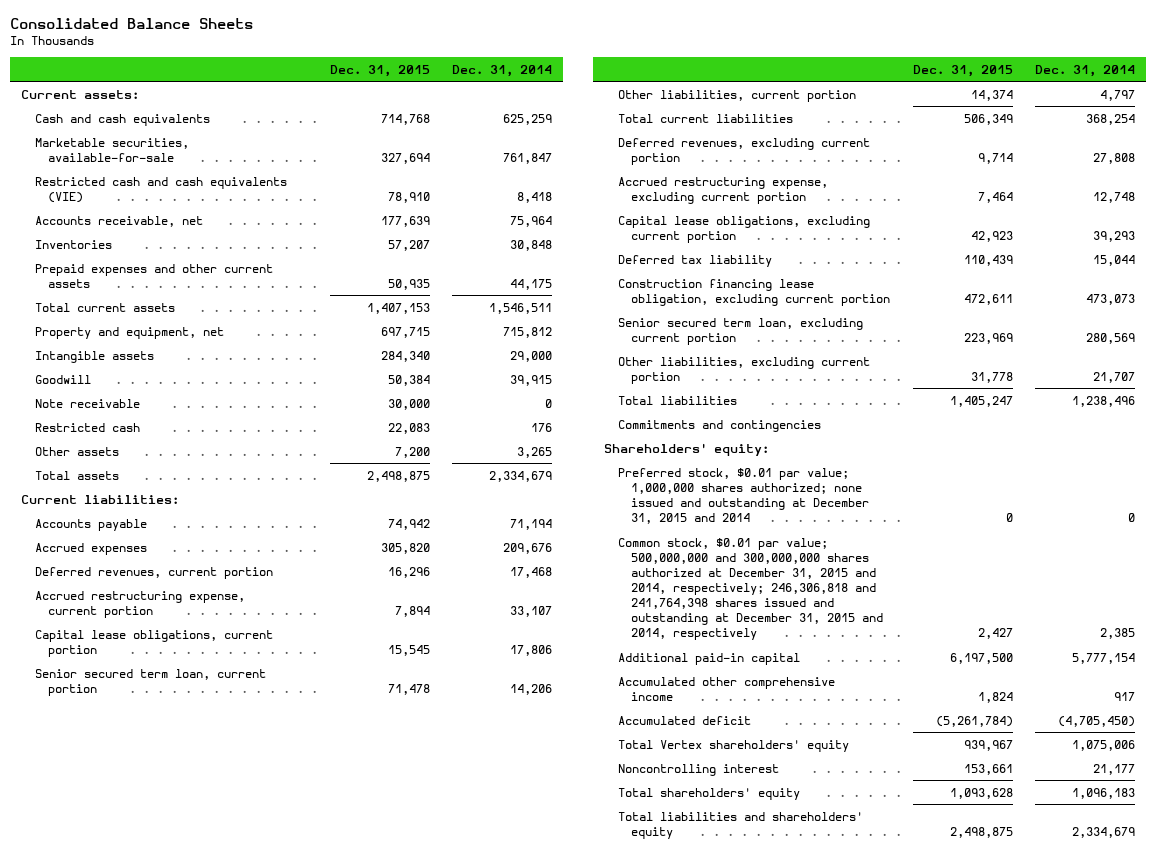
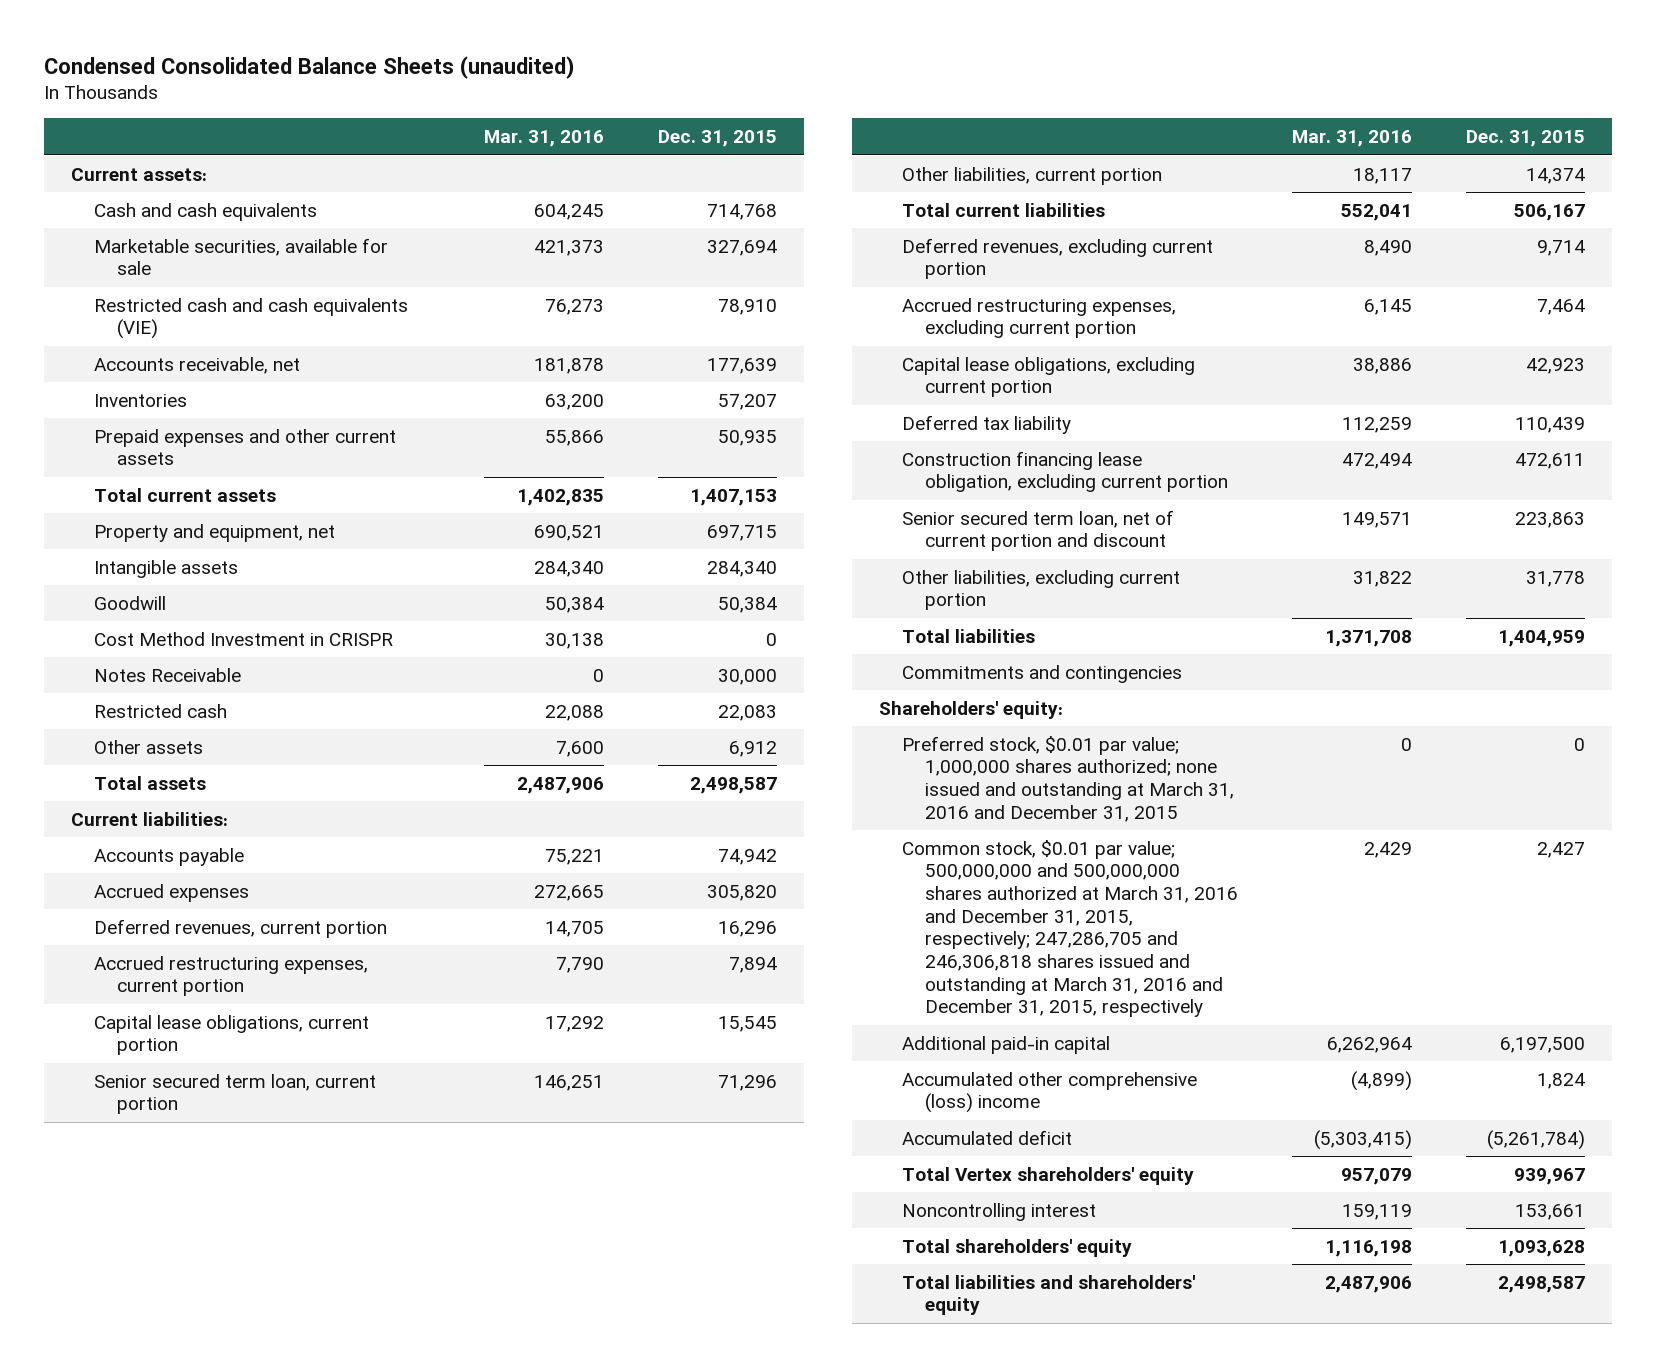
- Consolidated Balance Sheets
+ Condensed Consolidated Balance Sheets (unaudited)
- | Dec. 31, 2015 | Dec. 31, 2014
+ | Mar. 31, 2016 | Dec. 31, 2015
- Marketable securities, available-for-sale | 327,694 | 761,847
+ Marketable securities, available for sale | 421,373 | 327,694
- Note receivable | 30,000 | 0
+ Cost Method Investment in CRISPR | 30,138 | 0
+ Notes Receivable | 0 | 30,000
- Other assets | 7,200 | 3,265
- Total assets | 2,498,875 | 2,334,679
+ Other assets | 7,600 | 6,912
+ Total assets | 2,487,906 | 2,498,587
- Accrued restructuring expense, current portion | 7,894 | 33,107
+ Accrued restructuring expenses, current portion | 7,790 | 7,894
- Senior secured term loan, current portion | 71,478 | 14,206
+ Senior secured term loan, current portion | 146,251 | 71,296
- Total current liabilities | 506,349 | 368,254
+ Total current liabilities | 552,041 | 506,167
- Accrued restructuring expense, excluding current portion | 7,464 | 12,748
+ Accrued restructuring expenses, excluding current portion | 6,145 | 7,464
- Senior secured term loan, excluding current portion | 223,969 | 280,569
+ Senior secured term loan, net of current portion and discount | 149,571 | 223,863
- Total liabilities | 1,405,247 | 1,238,496
+ Total liabilities | 1,371,708 | 1,404,959
- Preferred stock, $0.01 par value; 1,000,000 shares authorized; none issued and outstanding at December 31, 2015 and 2014 | 0 | 0
- Common stock, $0.01 par value; 500,000,000 and 300,000,000 shares authorized at December 31, 2015 and 2014, respectively; 246,306,818 and 241,764,398 shares issued and outstanding at December 31, 2015 and 2014, respectively | 2,427 | 2,385
+ Preferred stock, $0.01 par value; 1,000,000 shares authorized; none issued and outstanding at March 31, 2016 and December 31, 2015 | 0 | 0
+ Common stock, $0.01 par value; 500,000,000 and 500,000,000 shares authorized at March 31, 2016 and December 31, 2015, respectively; 247,286,705 and 246,306,818 shares issued and outstanding at March 31, 2016 and December 31, 2015, respectively | 2,429 | 2,427
- Accumulated other comprehensive income | 1,824 | 917
+ Accumulated other comprehensive (loss) income | (4,899) | 1,824
- Total liabilities and shareholders' equity | 2,498,875 | 2,334,679
+ Total liabilities and shareholders' equity | 2,487,906 | 2,498,587

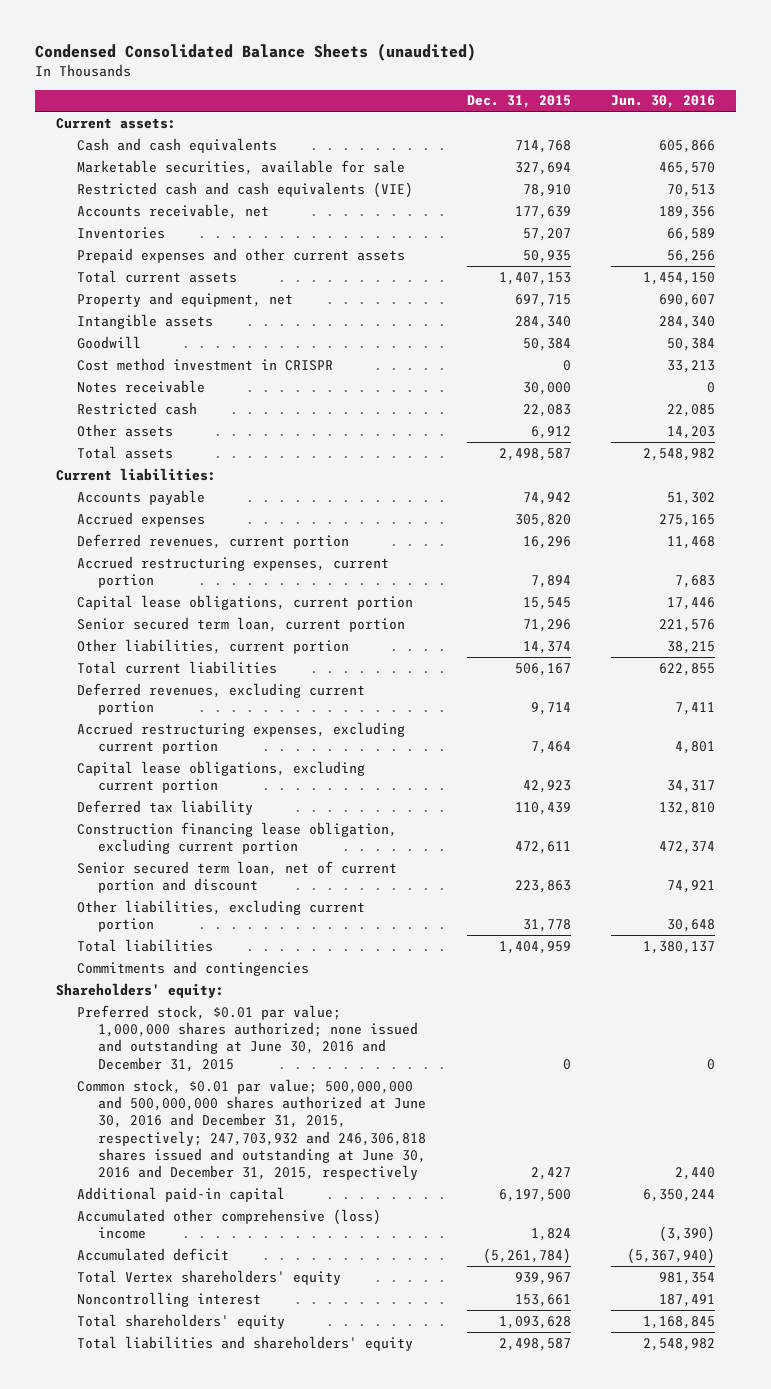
- | Mar. 31, 2016 | Dec. 31, 2015
+ | Dec. 31, 2015 | Jun. 30, 2016
- Cost Method Investment in CRISPR | 30,138 | 0
- Notes Receivable | 0 | 30,000
+ Cost method investment in CRISPR | 0 | 33,213
+ Notes receivable | 30,000 | 0
- Preferred stock, $0.01 par value; 1,000,000 shares authorized; none issued and outstanding at March 31, 2016 and December 31, 2015 | 0 | 0
- Common stock, $0.01 par value; 500,000,000 and 500,000,000 shares authorized at March 31, 2016 and December 31, 2015, respectively; 247,286,705 and 246,306,818 shares issued and outstanding at March 31, 2016 and December 31, 2015, respectively | 2,429 | 2,427
+ Preferred stock, $0.01 par value; 1,000,000 shares authorized; none issued and outstanding at June 30, 2016 and December 31, 2015 | 0 | 0
+ Common stock, $0.01 par value; 500,000,000 and 500,000,000 shares authorized at June 30, 2016 and December 31, 2015, respectively; 247,703,932 and 246,306,818 shares issued and outstanding at June 30, 2016 and December 31, 2015, respectively | 2,427 | 2,440

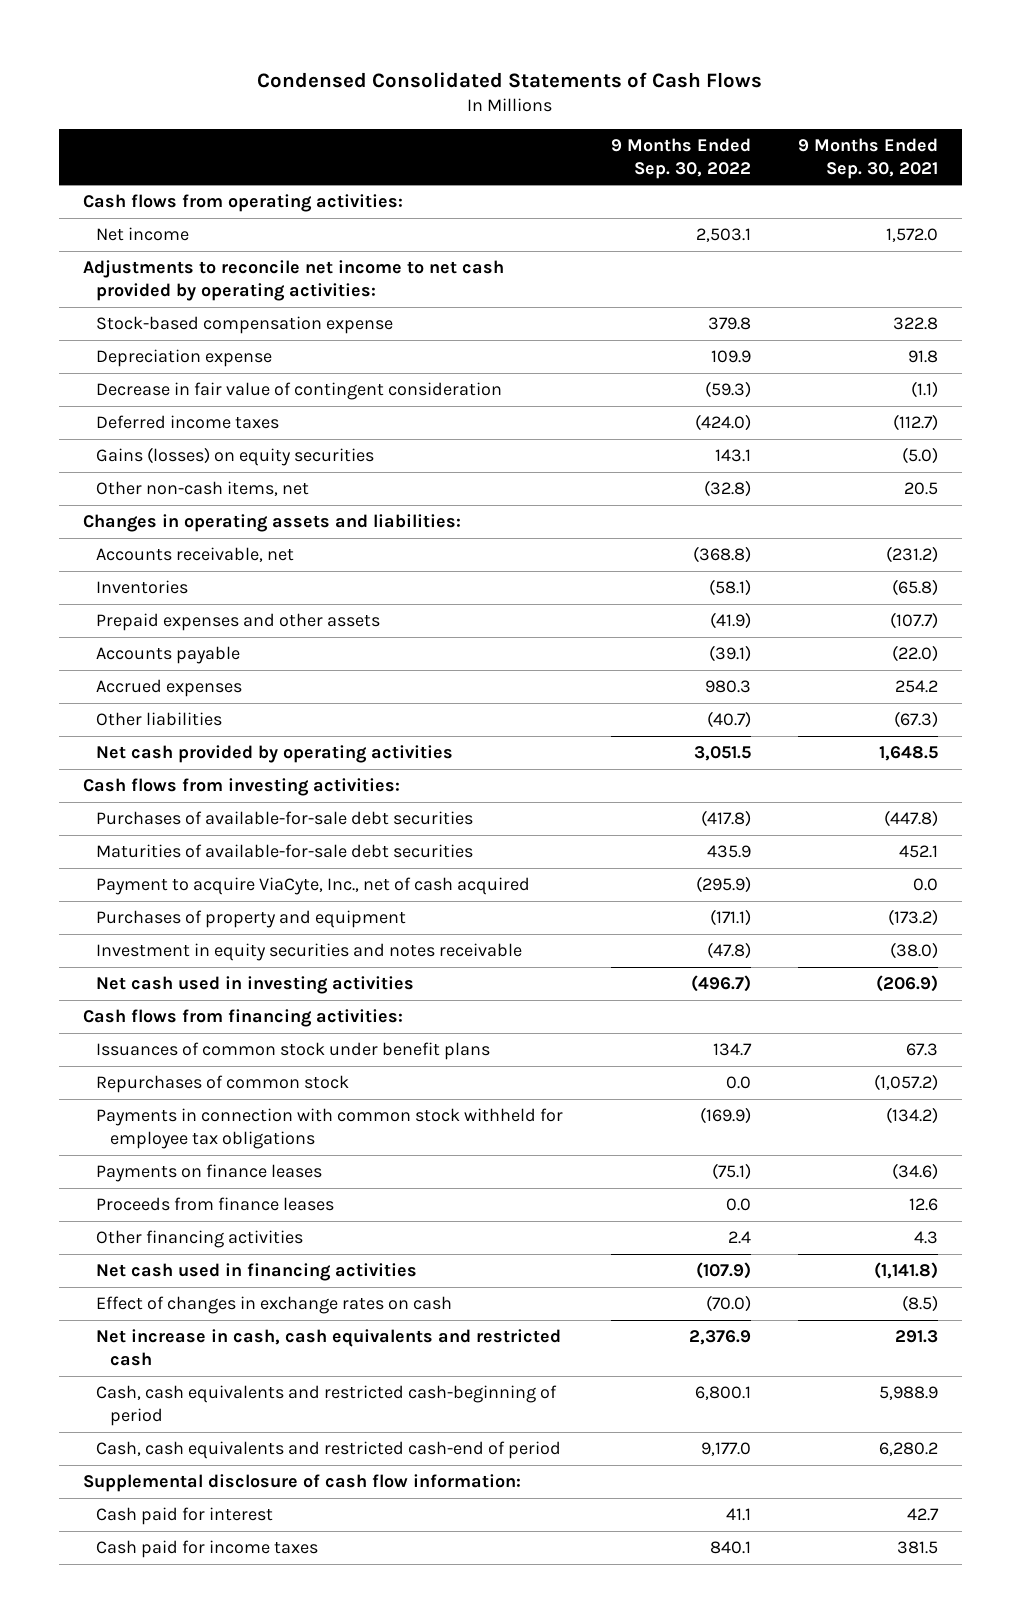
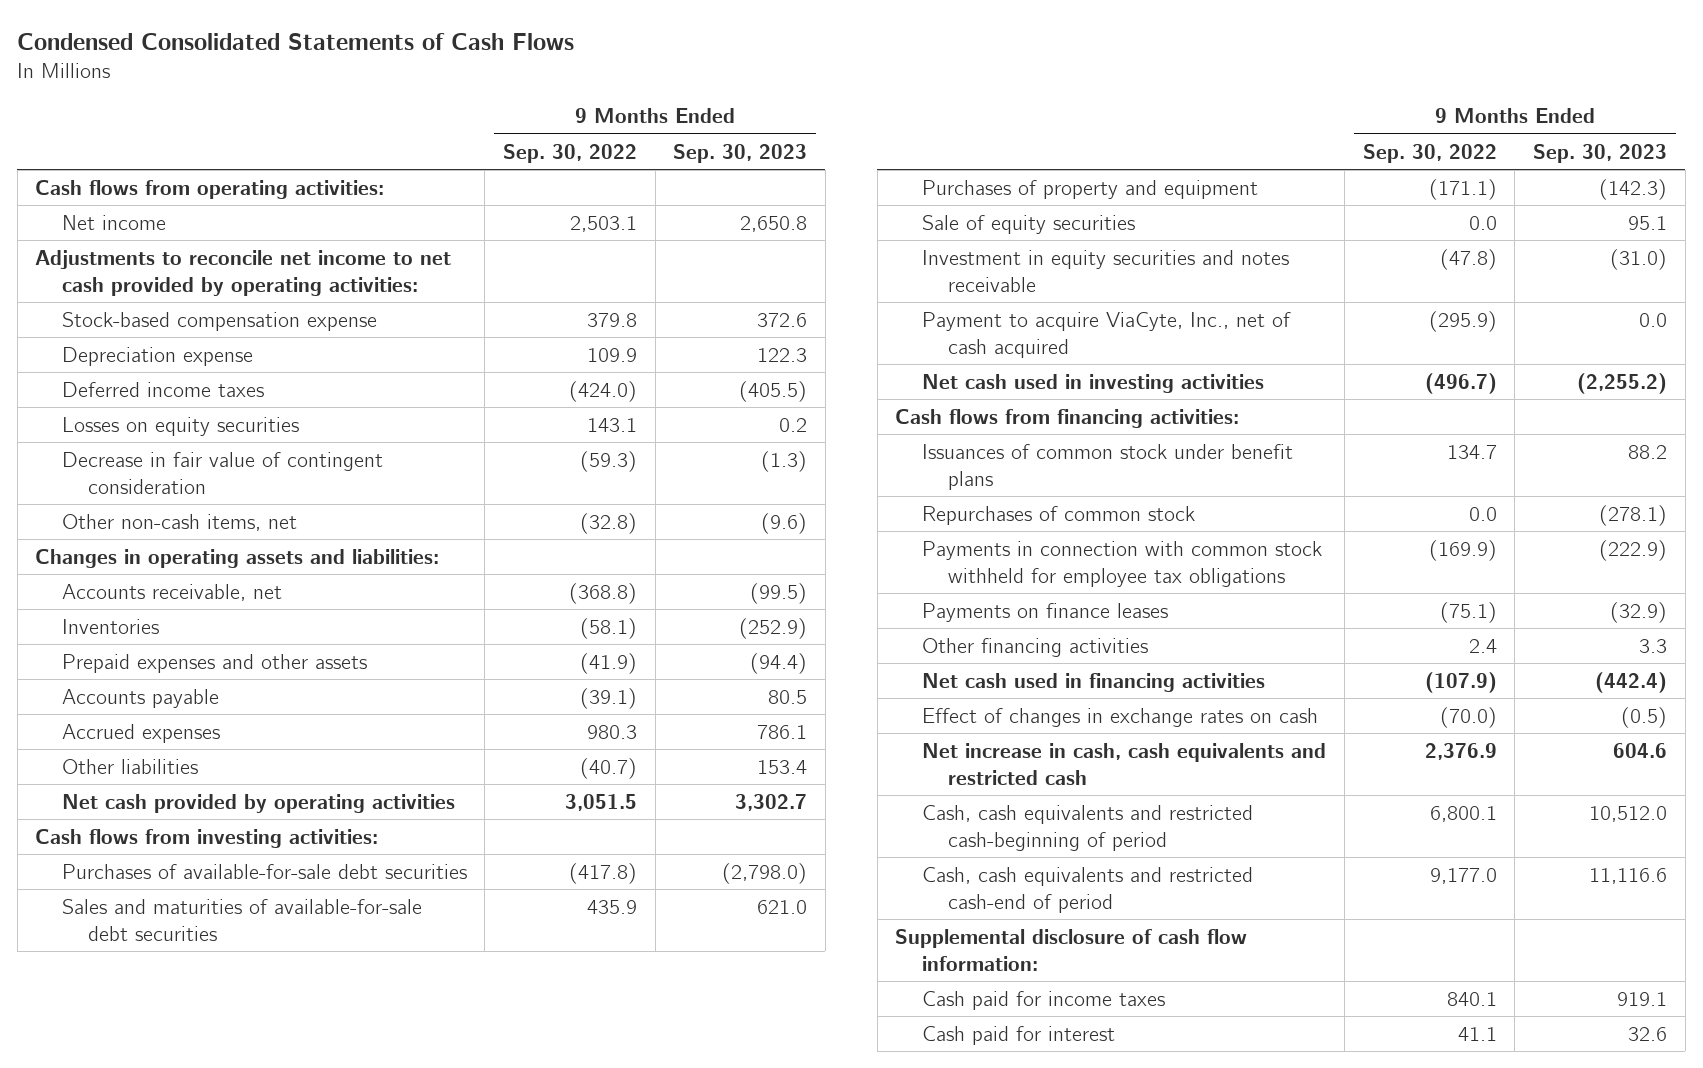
- | 9 Months Ended Sep. 30, 2022 | 9 Months Ended Sep. 30, 2021
+ | 9 Months Ended Sep. 30, 2022 | 9 Months Ended Sep. 30, 2023
- Gains (losses) on equity securities | 143.1 | (5.0)
+ Losses on equity securities | 143.1 | 0.2
moved down: Decrease in fair value of contingent consideration | (59.3) | (1.3)
- Maturities of available-for-sale debt securities | 435.9 | 452.1
+ Sales and maturities of available-for-sale debt securities | 435.9 | 621.0
+ Sale of equity securities | 0.0 | 95.1
moved down: Payment to acquire ViaCyte, Inc., net of cash acquired | (295.9) | 0.0
- Proceeds from finance leases | 0.0 | 12.6
moved down: Cash paid for interest | 41.1 | 32.6

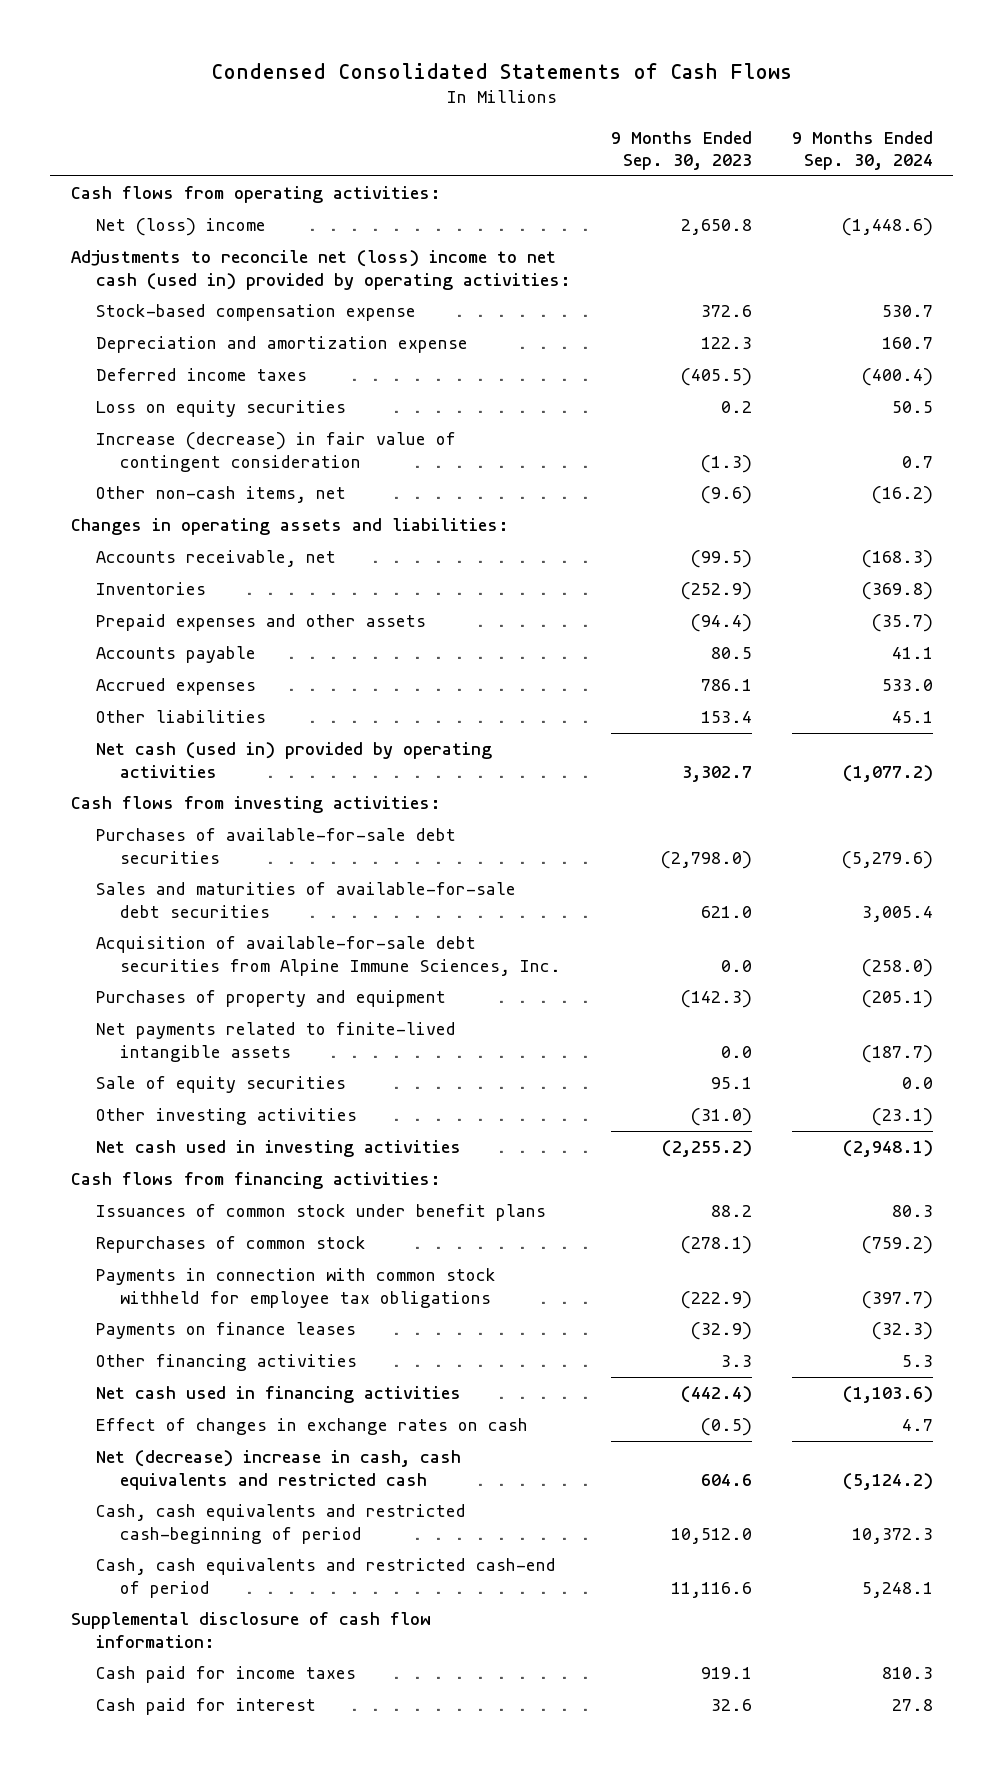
- | 9 Months Ended Sep. 30, 2022 | 9 Months Ended Sep. 30, 2023
+ | 9 Months Ended Sep. 30, 2023 | 9 Months Ended Sep. 30, 2024
- Net income | 2,503.1 | 2,650.8
- Adjustments to reconcile net income to net cash provided by operating activities:
+ Net (loss) income | 2,650.8 | (1,448.6)
+ Adjustments to reconcile net (loss) income to net cash (used in) provided by operating activities:
- Depreciation expense | 109.9 | 122.3
+ Depreciation and amortization expense | 122.3 | 160.7
- Losses on equity securities | 143.1 | 0.2
- Decrease in fair value of contingent consideration | (59.3) | (1.3)
+ Loss on equity securities | 0.2 | 50.5
+ Increase (decrease) in fair value of contingent consideration | (1.3) | 0.7
- Net cash provided by operating activities | 3,051.5 | 3,302.7
+ Net cash (used in) provided by operating activities | 3,302.7 | (1,077.2)
+ Acquisition of available-for-sale debt securities from Alpine Immune Sciences, Inc. | 0.0 | (258.0)
+ Net payments related to finite-lived intangible assets | 0.0 | (187.7)
- Investment in equity securities and notes receivable | (47.8) | (31.0)
- Payment to acquire ViaCyte, Inc., net of cash acquired | (295.9) | 0.0
+ Other investing activities | (31.0) | (23.1)
- Net increase in cash, cash equivalents and restricted cash | 2,376.9 | 604.6
+ Net (decrease) increase in cash, cash equivalents and restricted cash | 604.6 | (5,124.2)

